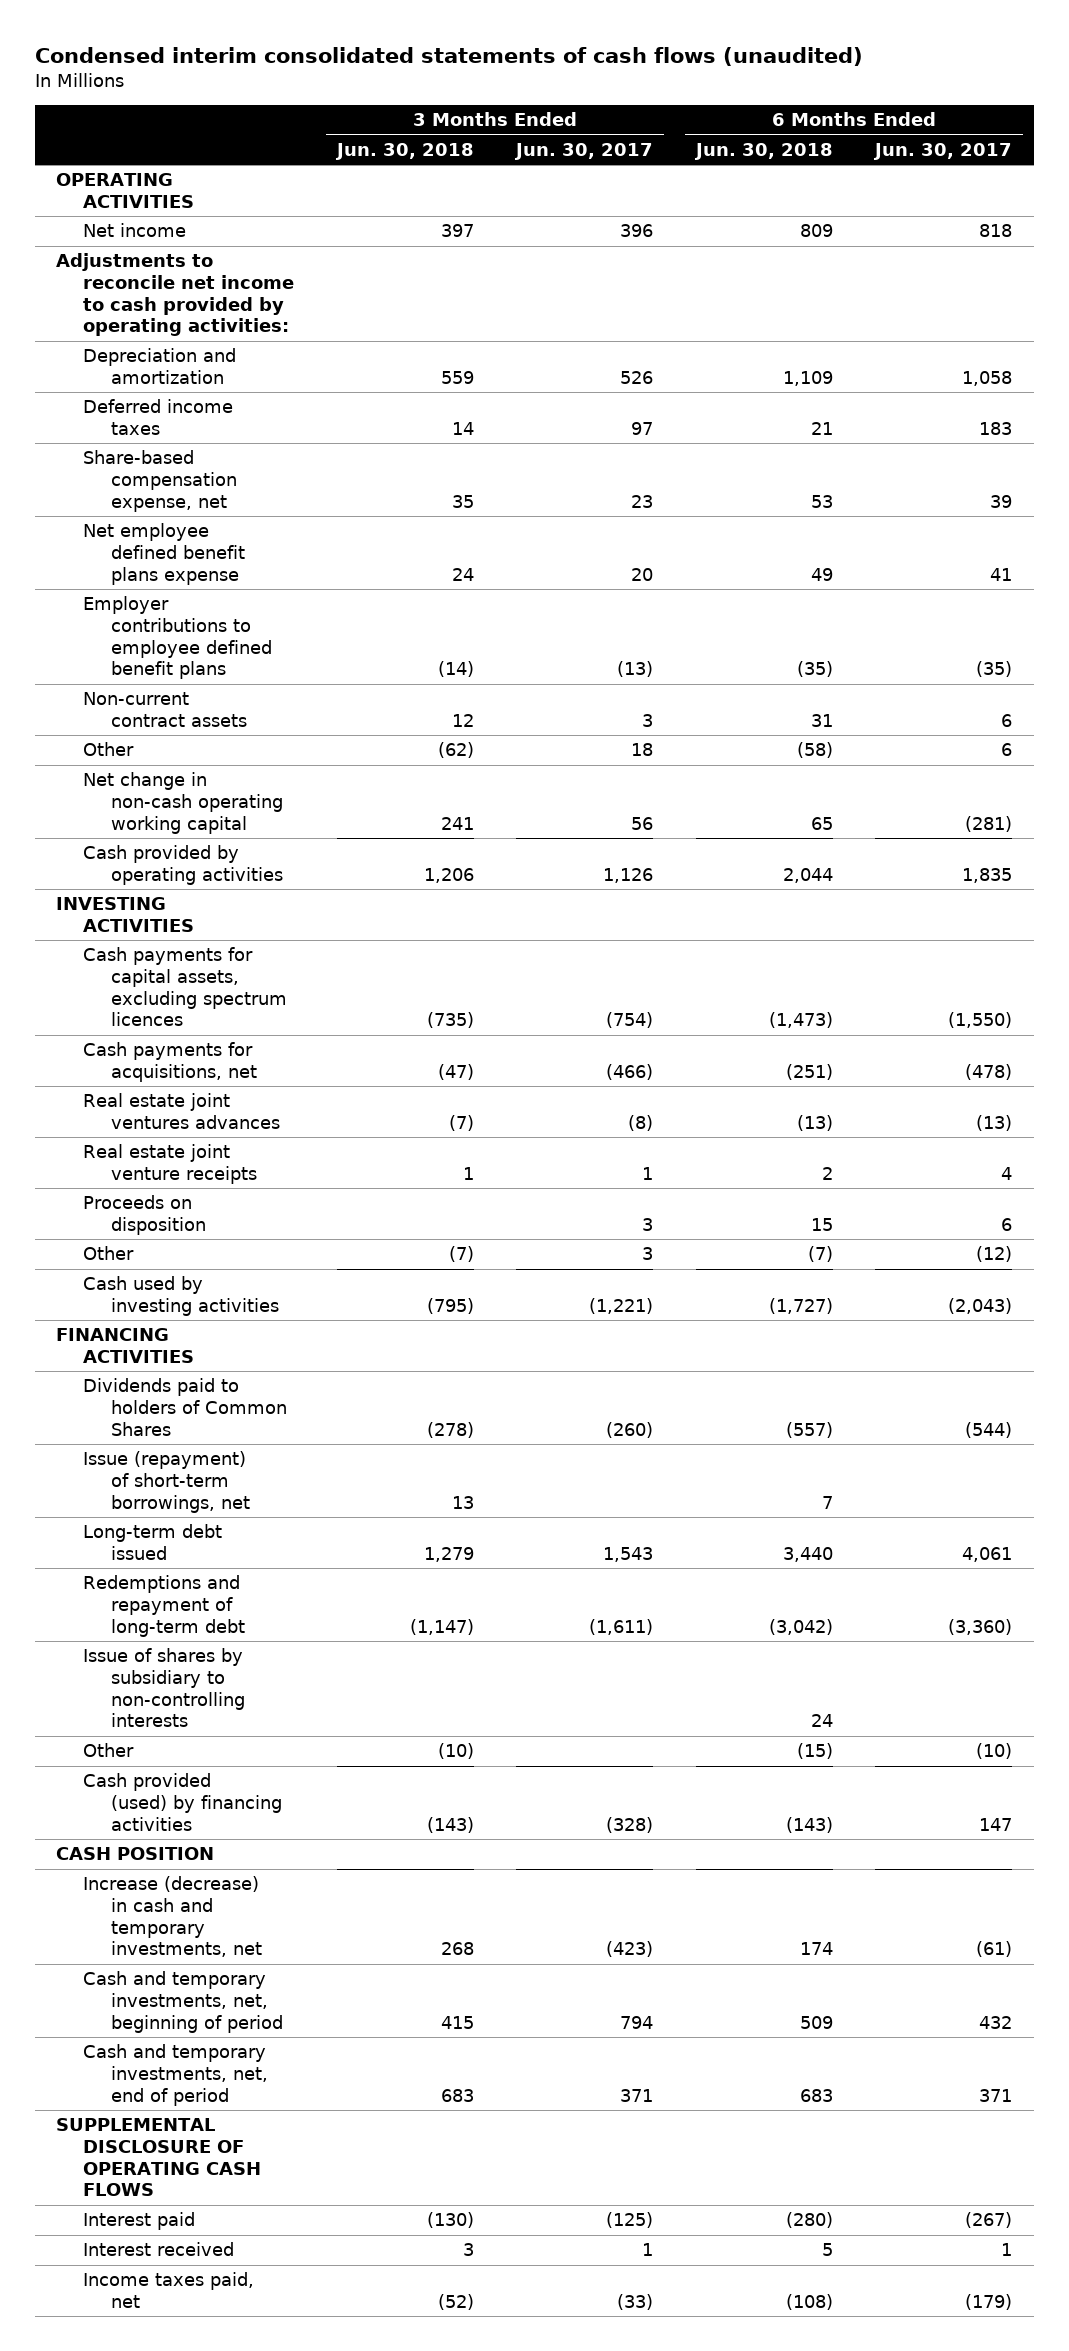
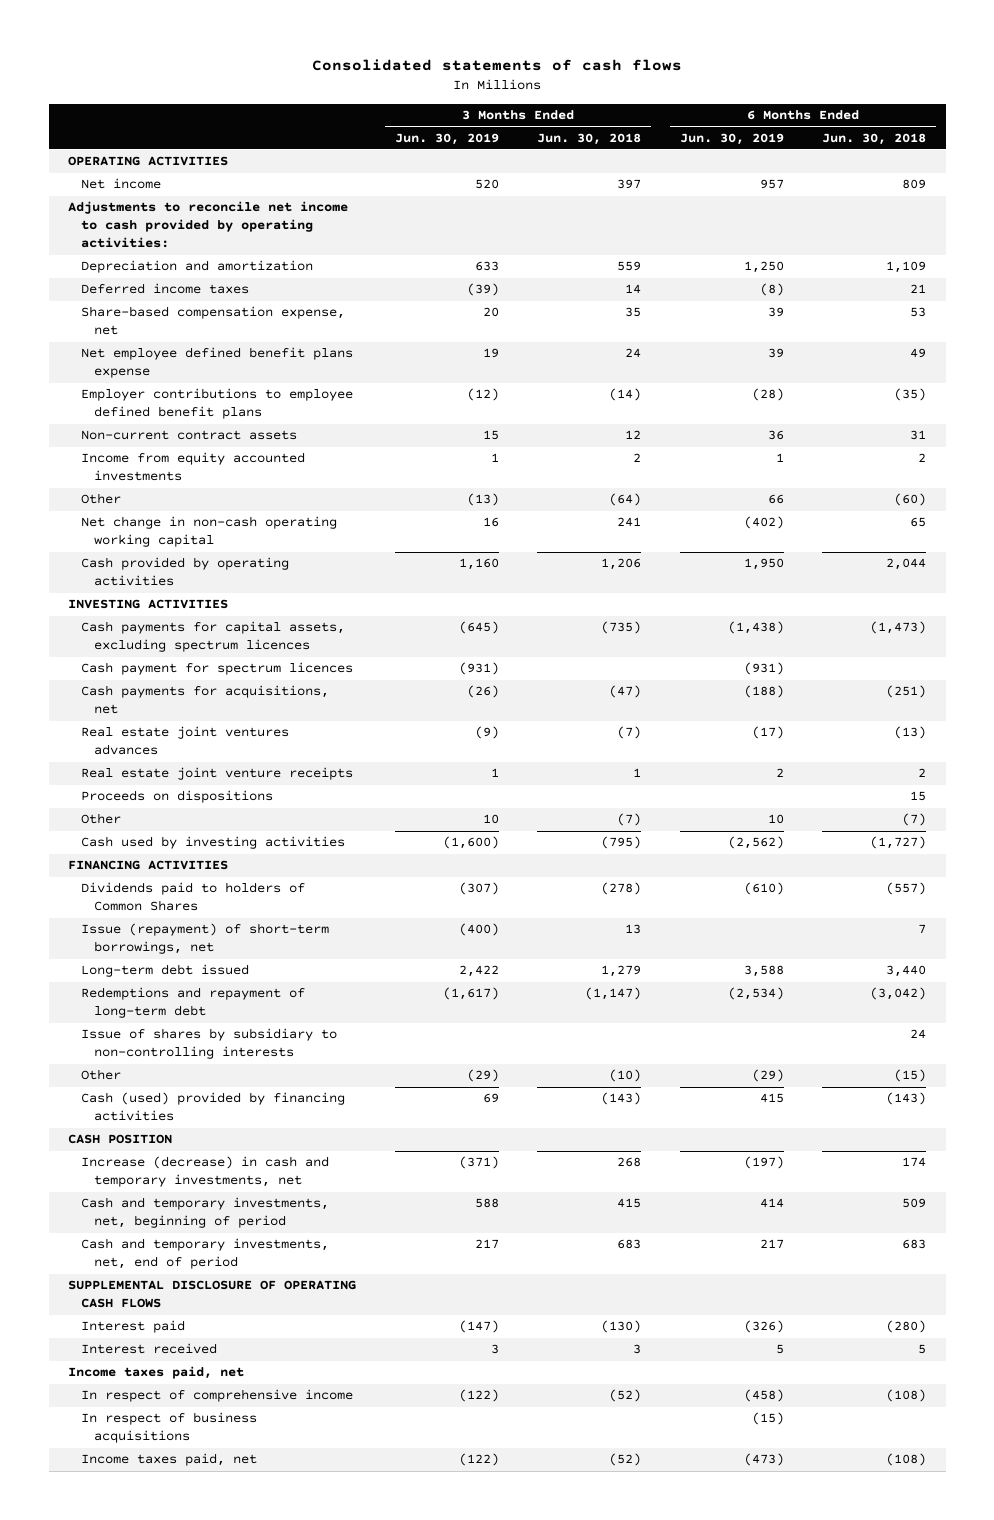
- Condensed interim consolidated statements of cash flows (unaudited)
+ Consolidated statements of cash flows
- | 3 Months Ended Jun. 30, 2018 | 3 Months Ended Jun. 30, 2017 | 6 Months Ended Jun. 30, 2018 | 6 Months Ended Jun. 30, 2017
+ | 3 Months Ended Jun. 30, 2019 | 3 Months Ended Jun. 30, 2018 | 6 Months Ended Jun. 30, 2019 | 6 Months Ended Jun. 30, 2018
- Other | (62) | 18 | (58) | 6
+ Income from equity accounted investments | 1 | 2 | 1 | 2
+ Other | (13) | (64) | 66 | (60)
+ Cash payment for spectrum licences | (931) | | (931) |
- Proceeds on disposition | | 3 | 15 | 6
+ Proceeds on dispositions | | | | 15
- Cash provided (used) by financing activities | (143) | (328) | (143) | 147
+ Cash (used) provided by financing activities | 69 | (143) | 415 | (143)
+ Income taxes paid, net
+ In respect of comprehensive income | (122) | (52) | (458) | (108)
+ In respect of business acquisitions | | | (15) |

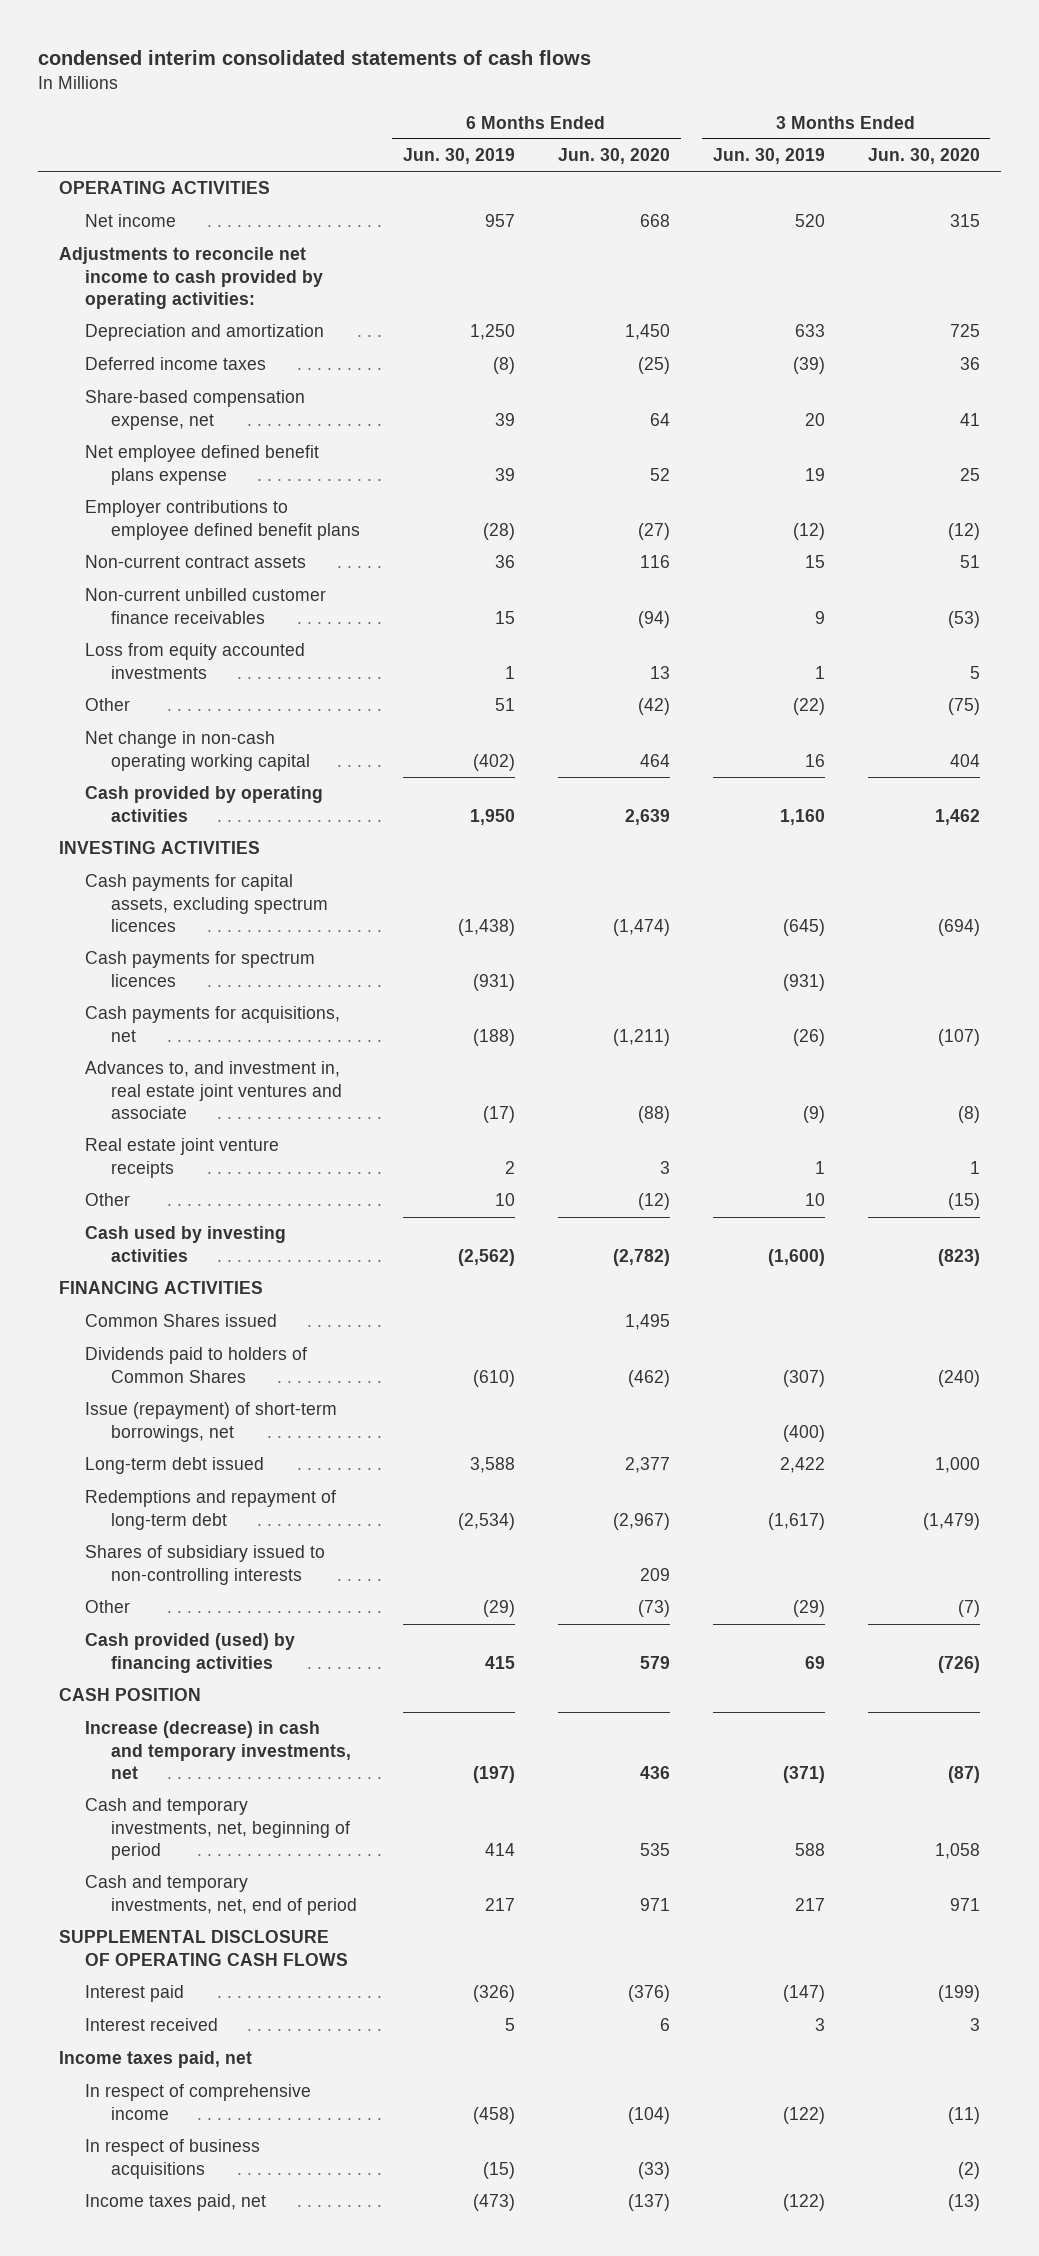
- Consolidated statements of cash flows
+ condensed interim consolidated statements of cash flows
- | 3 Months Ended Jun. 30, 2019 | 3 Months Ended Jun. 30, 2018 | 6 Months Ended Jun. 30, 2019 | 6 Months Ended Jun. 30, 2018
+ | 6 Months Ended Jun. 30, 2019 | 6 Months Ended Jun. 30, 2020 | 3 Months Ended Jun. 30, 2019 | 3 Months Ended Jun. 30, 2020
- Income from equity accounted investments | 1 | 2 | 1 | 2
- Other | (13) | (64) | 66 | (60)
+ Non-current unbilled customer finance receivables | 15 | (94) | 9 | (53)
+ Loss from equity accounted investments | 1 | 13 | 1 | 5
+ Other | 51 | (42) | (22) | (75)
- Cash payment for spectrum licences | (931) | | (931) |
+ Cash payments for spectrum licences | (931) | | (931) |
- Real estate joint ventures advances | (9) | (7) | (17) | (13)
+ Advances to, and investment in, real estate joint ventures and associate | (17) | (88) | (9) | (8)
- Proceeds on dispositions | | | | 15
+ Common Shares issued | | 1,495 | |
- Issue of shares by subsidiary to non-controlling interests | | | | 24
+ Shares of subsidiary issued to non-controlling interests | | 209 | |
- Cash (used) provided by financing activities | 69 | (143) | 415 | (143)
+ Cash provided (used) by financing activities | 415 | 579 | 69 | (726)

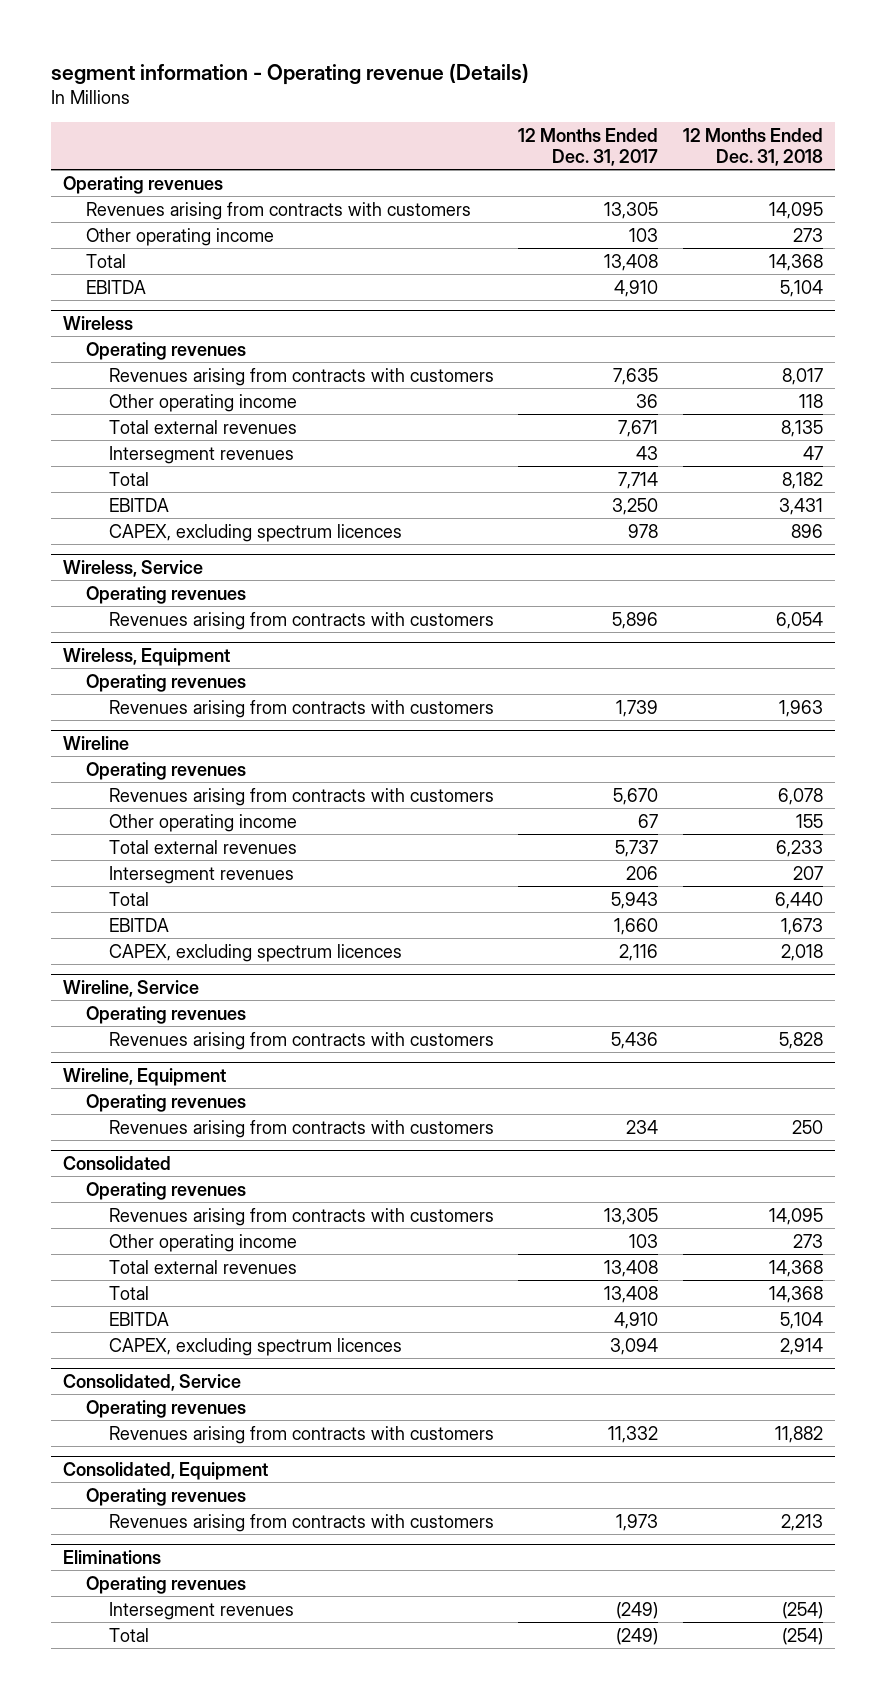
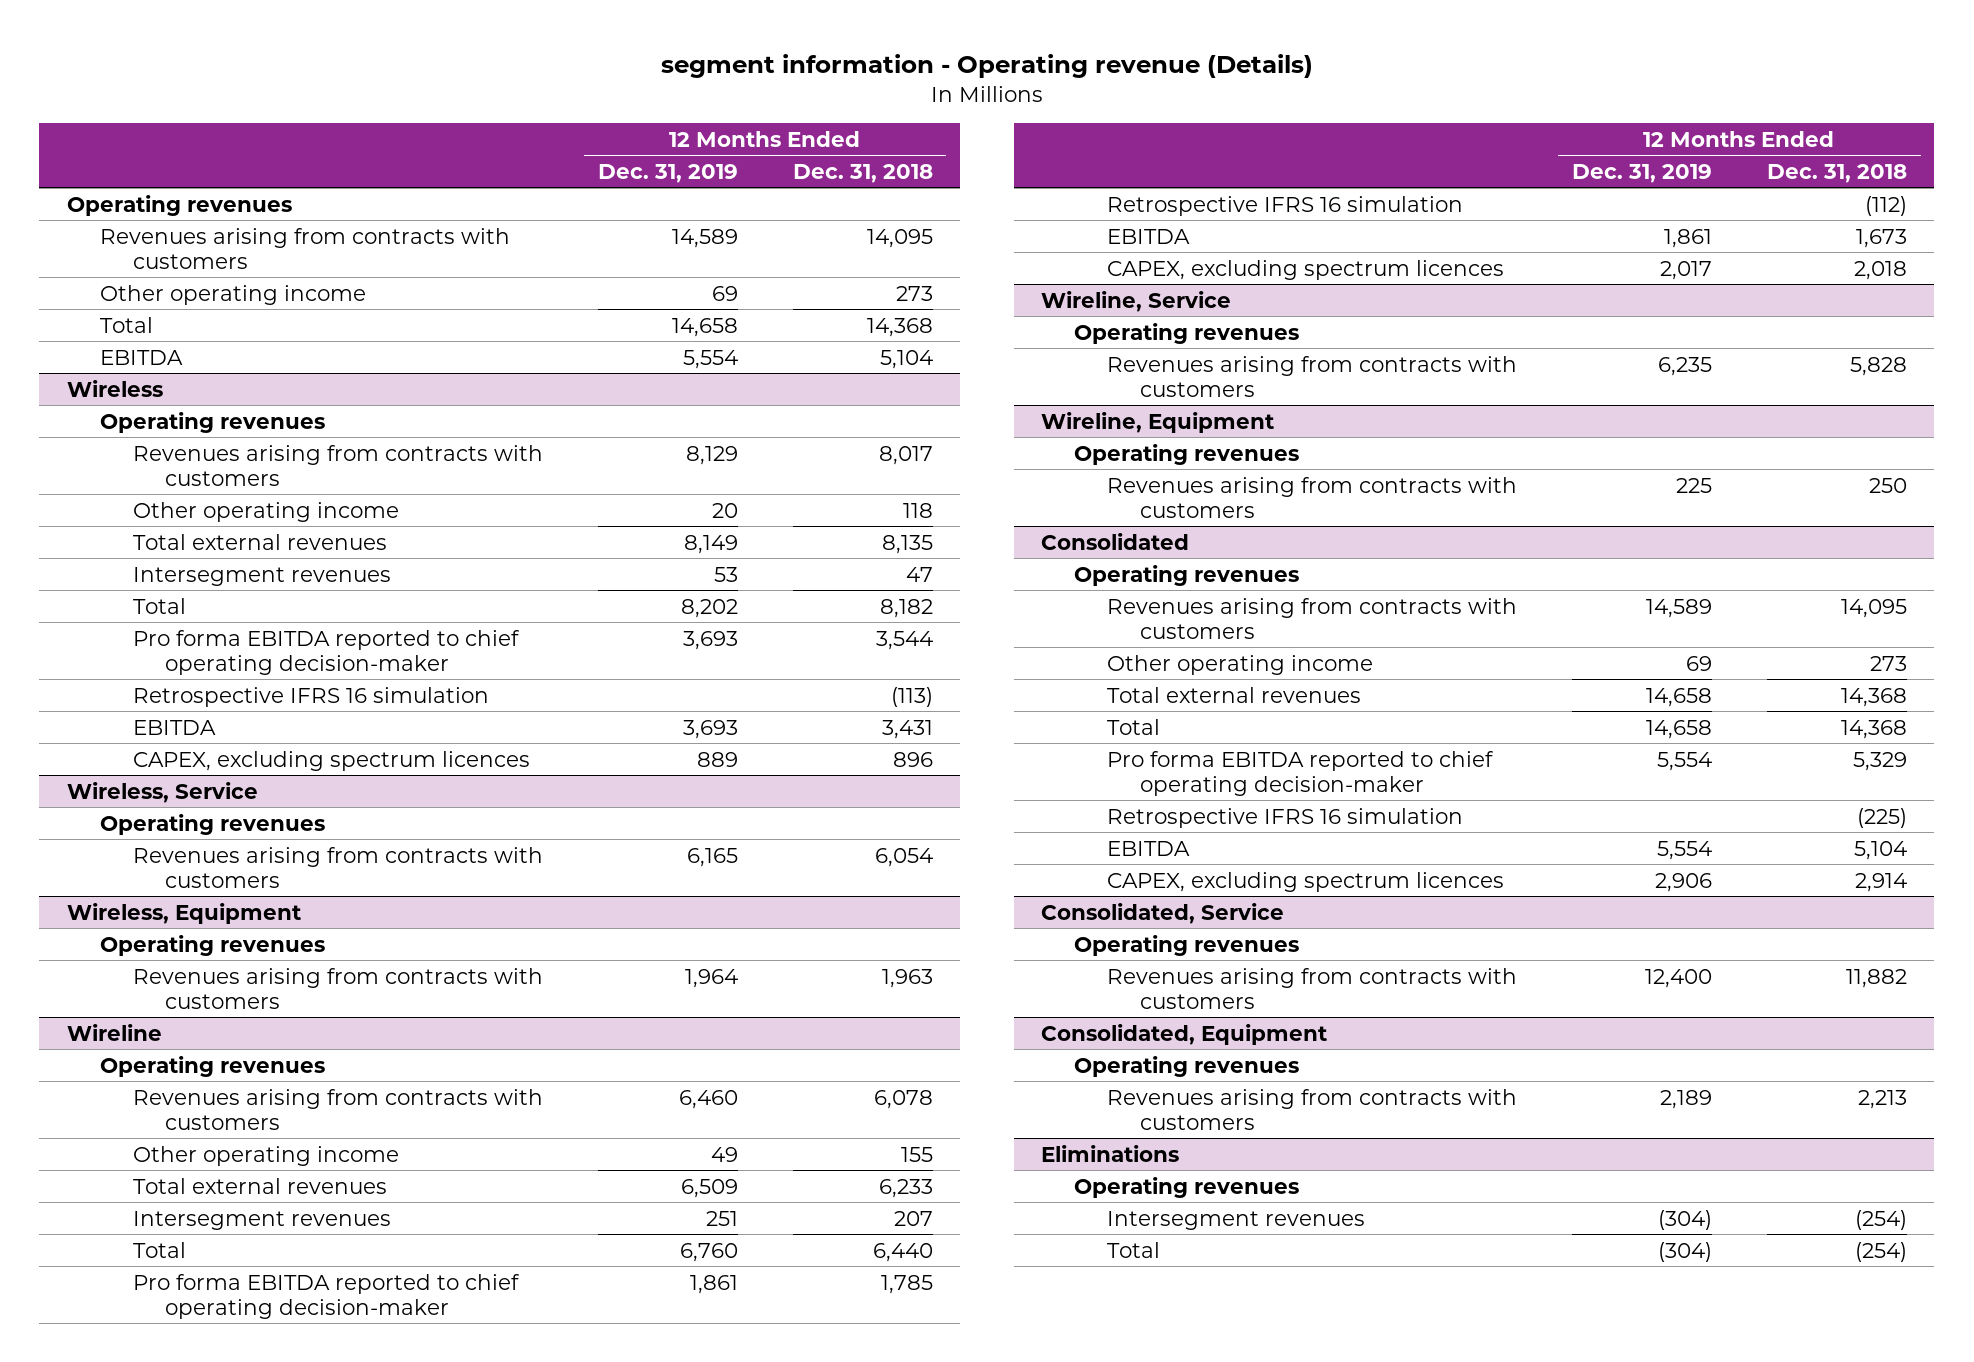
- | 12 Months Ended Dec. 31, 2017 | 12 Months Ended Dec. 31, 2018
+ | 12 Months Ended Dec. 31, 2019 | 12 Months Ended Dec. 31, 2018
@ Wireless
+ Pro forma EBITDA reported to chief operating decision-maker | 3,693 | 3,544
+ Retrospective IFRS 16 simulation | | (113)
@ Wireline
+ Pro forma EBITDA reported to chief operating decision-maker | 1,861 | 1,785
+ Retrospective IFRS 16 simulation | | (112)
@ Consolidated
+ Pro forma EBITDA reported to chief operating decision-maker | 5,554 | 5,329
+ Retrospective IFRS 16 simulation | | (225)

